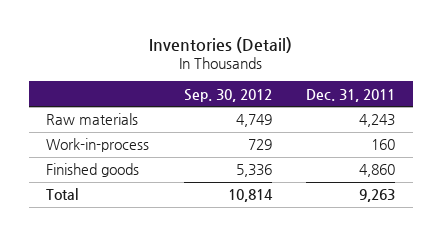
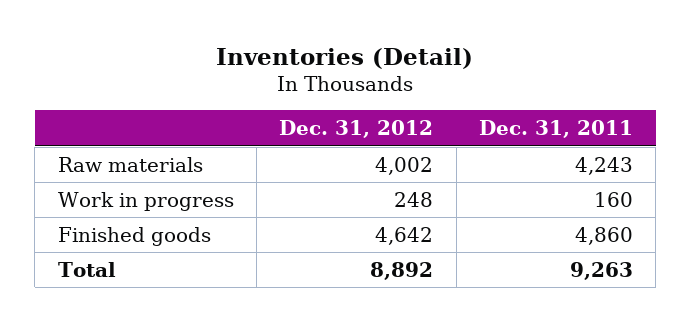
- | Sep. 30, 2012 | Dec. 31, 2011
+ | Dec. 31, 2012 | Dec. 31, 2011
- Work-in-process | 729 | 160
+ Work in progress | 248 | 160

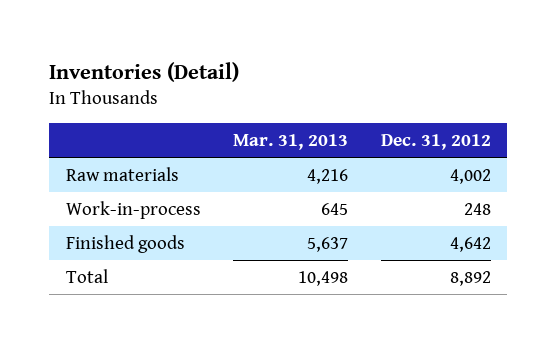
- | Dec. 31, 2012 | Dec. 31, 2011
+ | Mar. 31, 2013 | Dec. 31, 2012
- Work in progress | 248 | 160
+ Work-in-process | 645 | 248

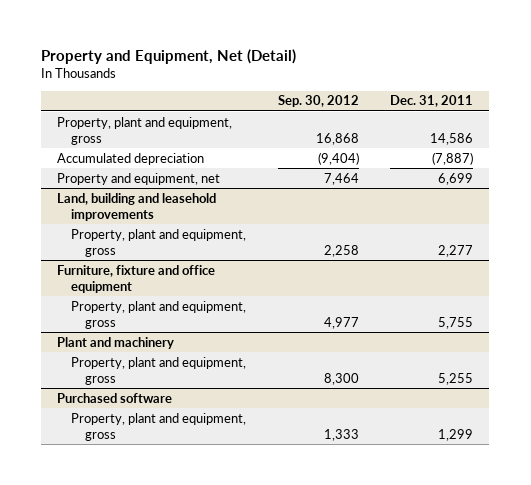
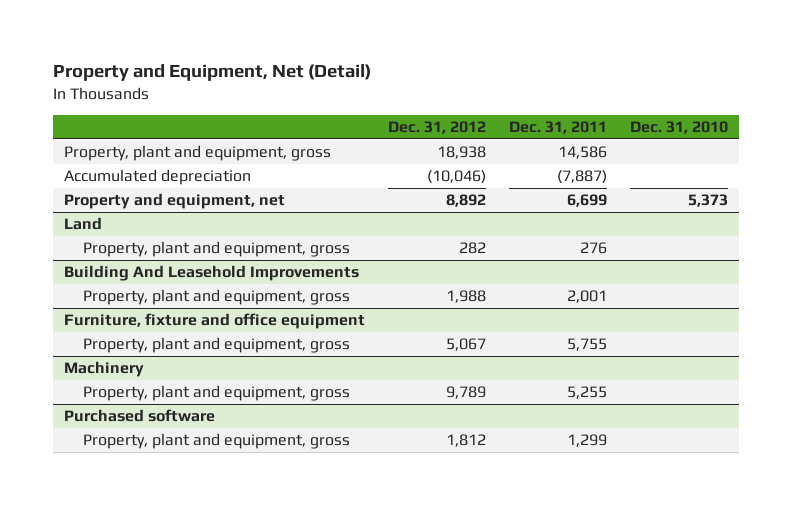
- | Sep. 30, 2012 | Dec. 31, 2011
+ | Dec. 31, 2012 | Dec. 31, 2011 | Dec. 31, 2010
- Land, building and leasehold improvements
- Property, plant and equipment, gross | 2,258 | 2,277
+ Land
+ Property, plant and equipment, gross | 282 | 276 |
+ Building And Leasehold Improvements
+ Property, plant and equipment, gross | 1,988 | 2,001 |
- Plant and machinery
+ Machinery

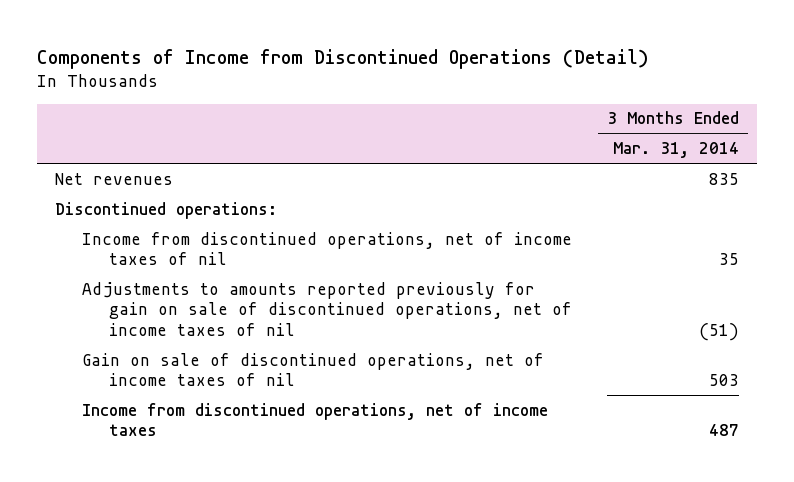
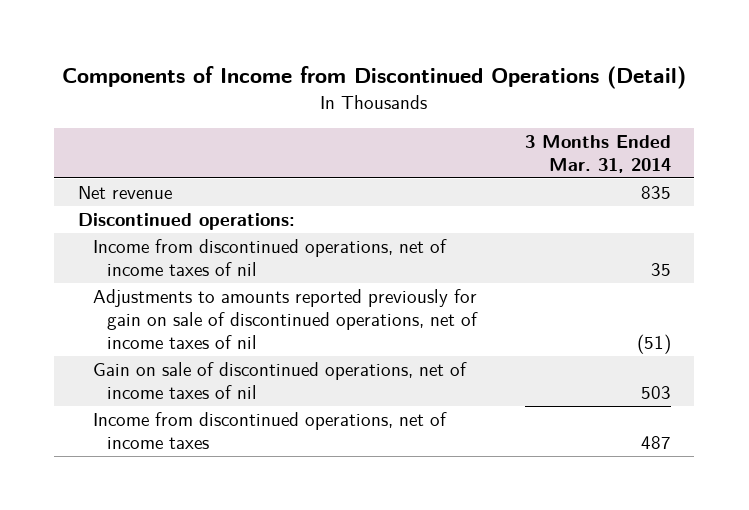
- Net revenues | 835
+ Net revenue | 835

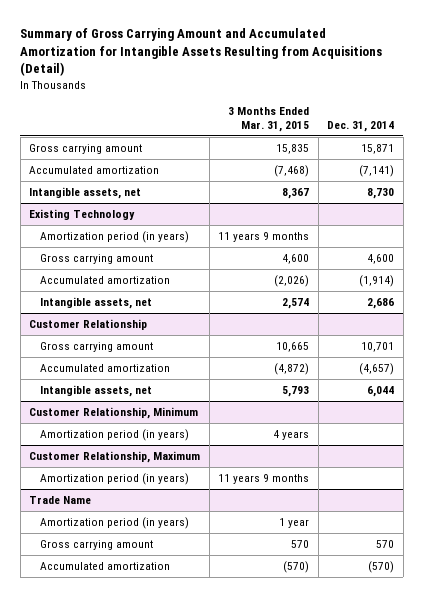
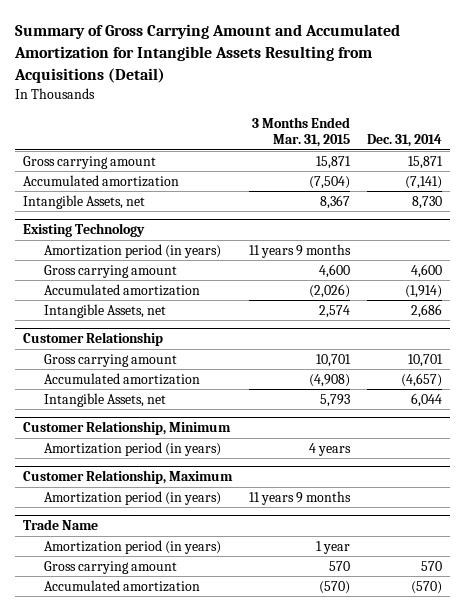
- Gross carrying amount | 15,835 | 15,871
- Accumulated amortization | (7,468) | (7,141)
- Intangible assets, net | 8,367 | 8,730
+ Gross carrying amount | 15,871 | 15,871
+ Accumulated amortization | (7,504) | (7,141)
+ Intangible Assets, net | 8,367 | 8,730
@ Existing Technology
- Intangible assets, net | 2,574 | 2,686
+ Intangible Assets, net | 2,574 | 2,686
@ Customer Relationship
- Gross carrying amount | 10,665 | 10,701
- Accumulated amortization | (4,872) | (4,657)
- Intangible assets, net | 5,793 | 6,044
+ Gross carrying amount | 10,701 | 10,701
+ Accumulated amortization | (4,908) | (4,657)
+ Intangible Assets, net | 5,793 | 6,044

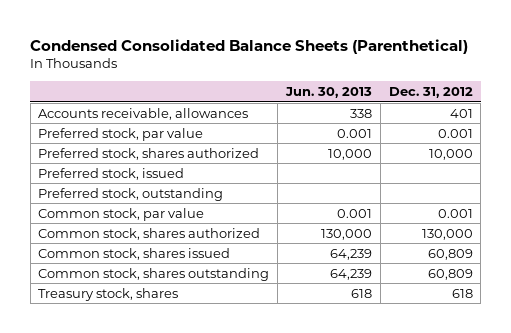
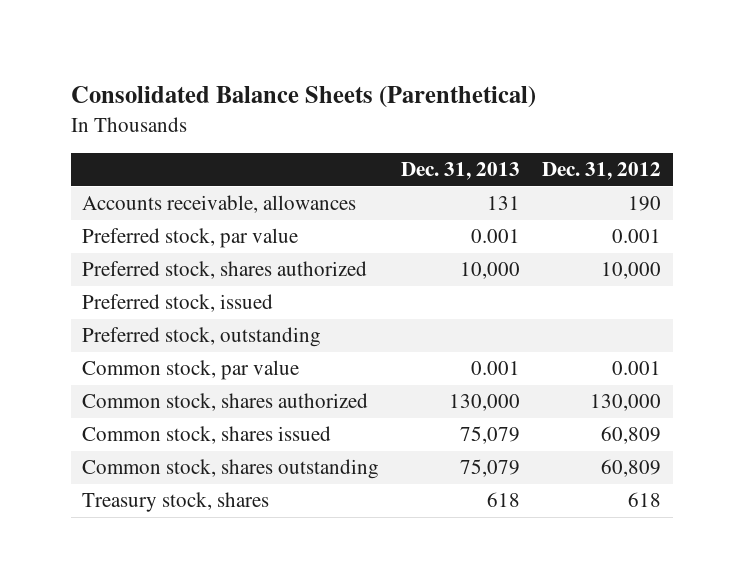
- Condensed Consolidated Balance Sheets (Parenthetical)
+ Consolidated Balance Sheets (Parenthetical)
- | Jun. 30, 2013 | Dec. 31, 2012
+ | Dec. 31, 2013 | Dec. 31, 2012
- Accounts receivable, allowances | 338 | 401
+ Accounts receivable, allowances | 131 | 190

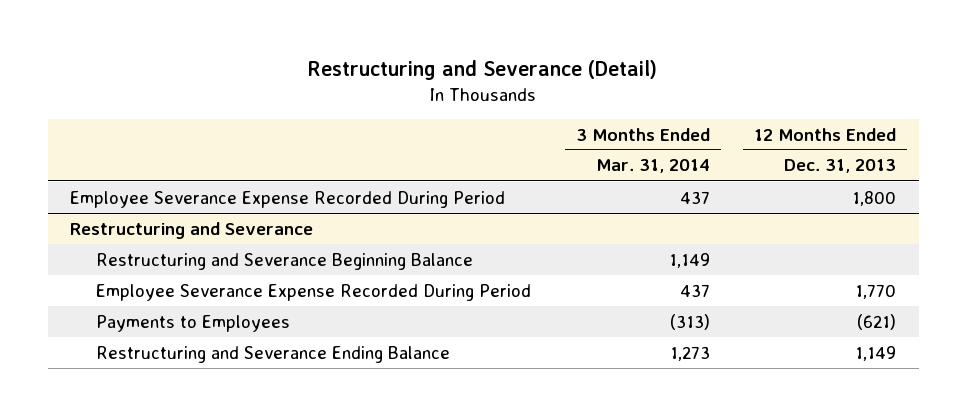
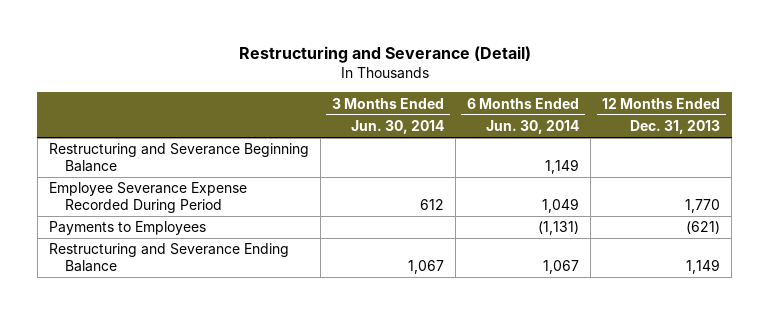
- | 3 Months Ended Mar. 31, 2014 | 12 Months Ended Dec. 31, 2013
+ | 3 Months Ended Jun. 30, 2014 | 6 Months Ended Jun. 30, 2014 | 12 Months Ended Dec. 31, 2013
- Employee Severance Expense Recorded During Period | 437 | 1,800
- Restructuring and Severance

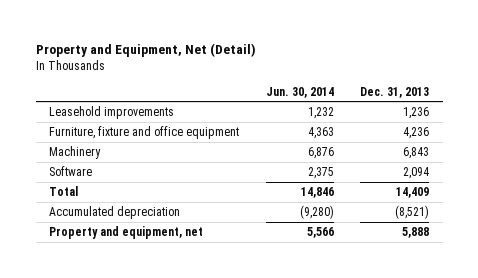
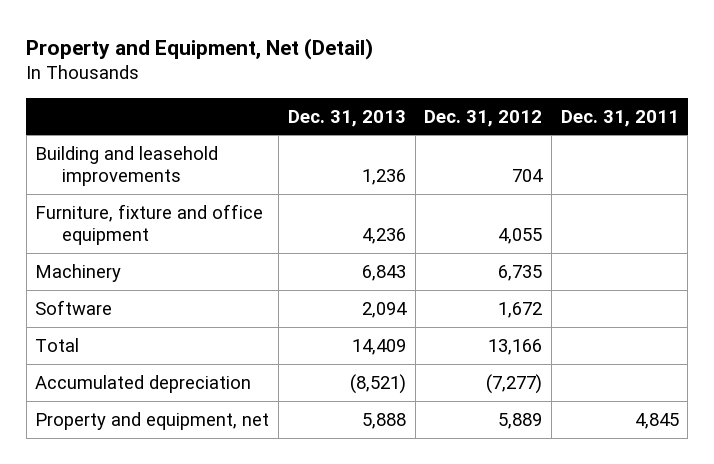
- | Jun. 30, 2014 | Dec. 31, 2013
+ | Dec. 31, 2013 | Dec. 31, 2012 | Dec. 31, 2011
- Leasehold improvements | 1,232 | 1,236
+ Building and leasehold improvements | 1,236 | 704 |

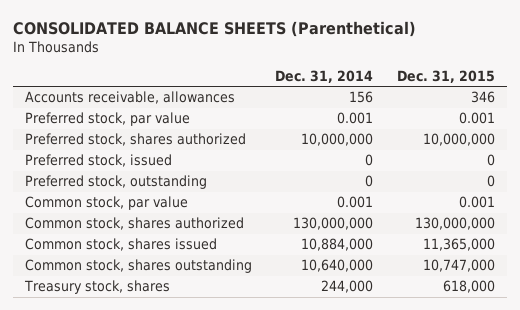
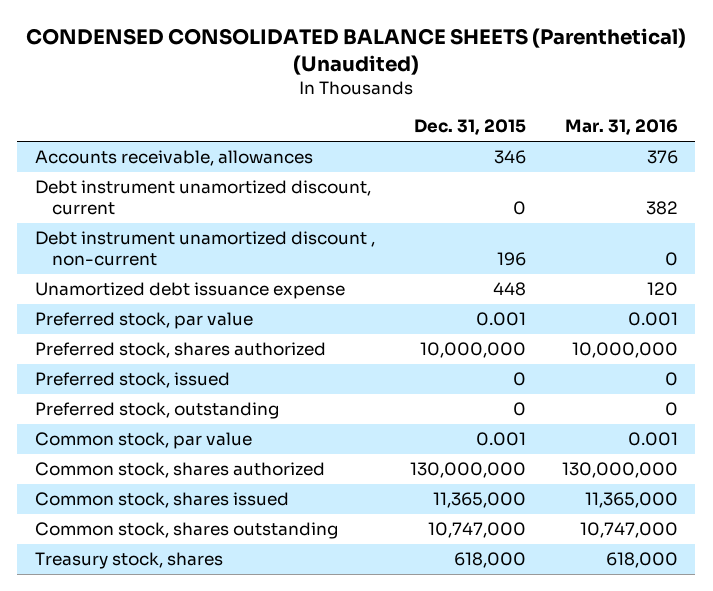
- CONSOLIDATED BALANCE SHEETS (Parenthetical)
+ CONDENSED CONSOLIDATED BALANCE SHEETS (Parenthetical) (Unaudited)
- | Dec. 31, 2014 | Dec. 31, 2015
+ | Dec. 31, 2015 | Mar. 31, 2016
+ Debt instrument unamortized discount, current | 0 | 382
+ Debt instrument unamortized discount , non-current | 196 | 0
+ Unamortized debt issuance expense | 448 | 120

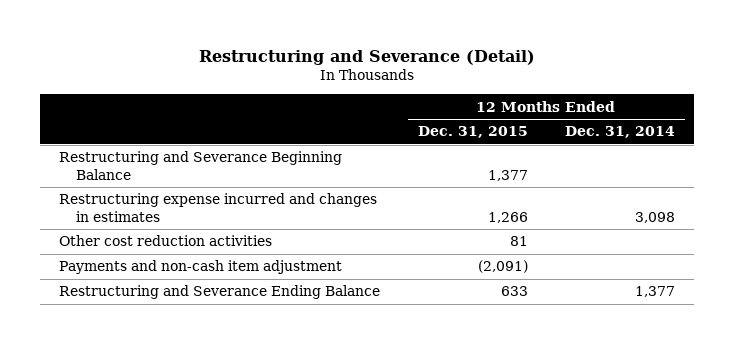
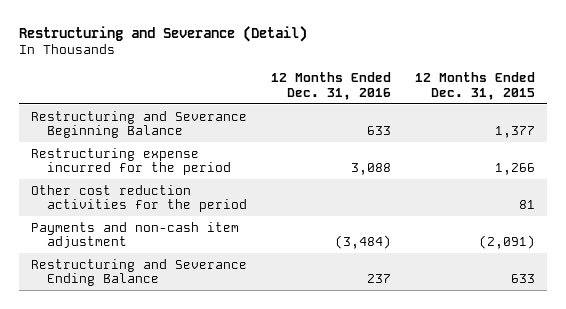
- | 12 Months Ended Dec. 31, 2015 | 12 Months Ended Dec. 31, 2014
+ | 12 Months Ended Dec. 31, 2016 | 12 Months Ended Dec. 31, 2015
- Restructuring expense incurred and changes in estimates | 1,266 | 3,098
- Other cost reduction activities | 81 |
+ Restructuring expense incurred for the period | 3,088 | 1,266
+ Other cost reduction activities for the period | | 81

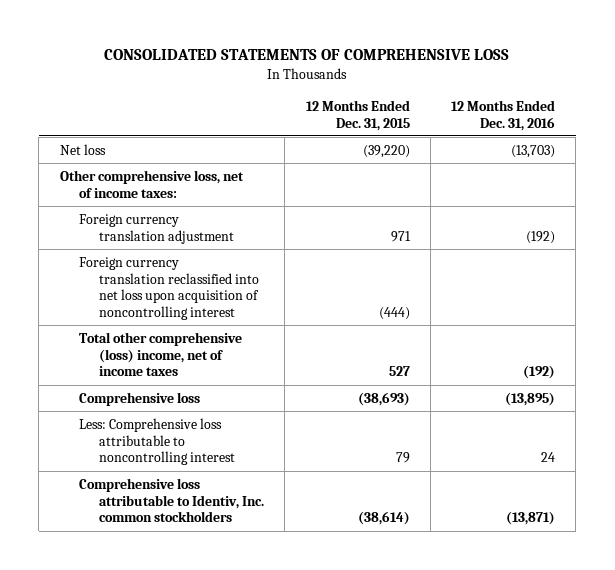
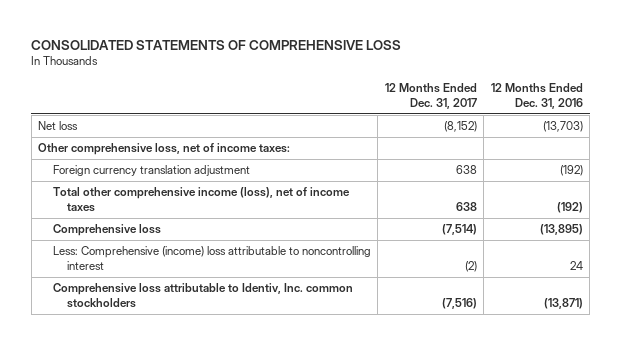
- | 12 Months Ended Dec. 31, 2015 | 12 Months Ended Dec. 31, 2016
+ | 12 Months Ended Dec. 31, 2017 | 12 Months Ended Dec. 31, 2016
- Foreign currency translation reclassified into net loss upon acquisition of noncontrolling interest | (444) |
- Total other comprehensive (loss) income, net of income taxes | 527 | (192)
+ Total other comprehensive income (loss), net of income taxes | 638 | (192)
- Less: Comprehensive loss attributable to noncontrolling interest | 79 | 24
+ Less: Comprehensive (income) loss attributable to noncontrolling interest | (2) | 24

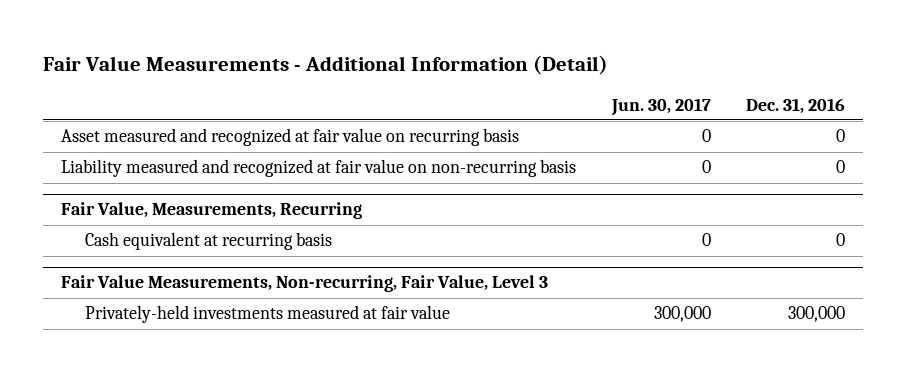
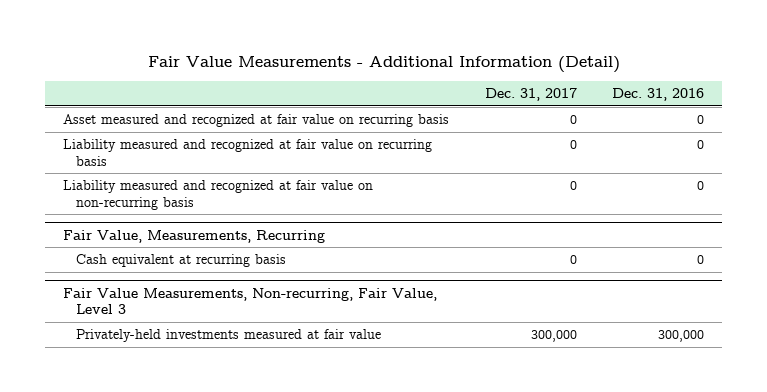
- | Jun. 30, 2017 | Dec. 31, 2016
+ | Dec. 31, 2017 | Dec. 31, 2016
+ Liability measured and recognized at fair value on recurring basis | 0 | 0

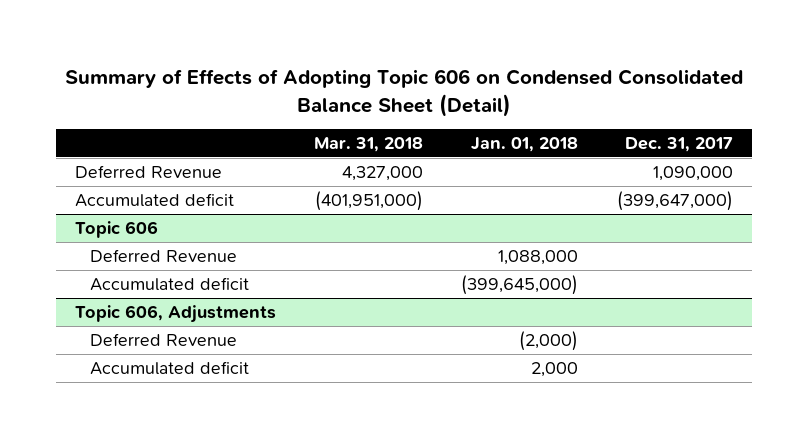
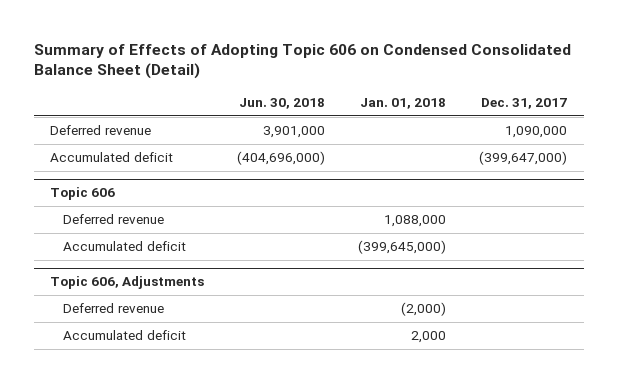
- | Mar. 31, 2018 | Jan. 01, 2018 | Dec. 31, 2017
+ | Jun. 30, 2018 | Jan. 01, 2018 | Dec. 31, 2017
- Deferred Revenue | 4,327,000 | | 1,090,000
+ Deferred revenue | 3,901,000 | | 1,090,000
@ Topic 606
- Deferred Revenue | | 1,088,000 |
+ Deferred revenue | | 1,088,000 |
@ Topic 606, Adjustments
- Deferred Revenue | | (2,000) |
+ Deferred revenue | | (2,000) |

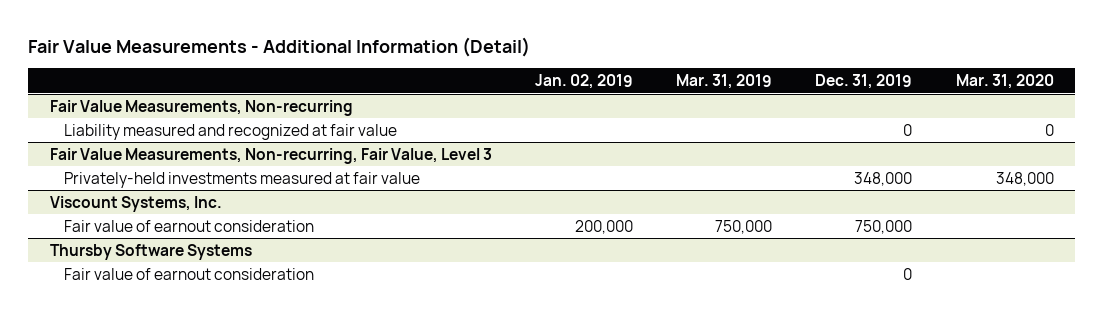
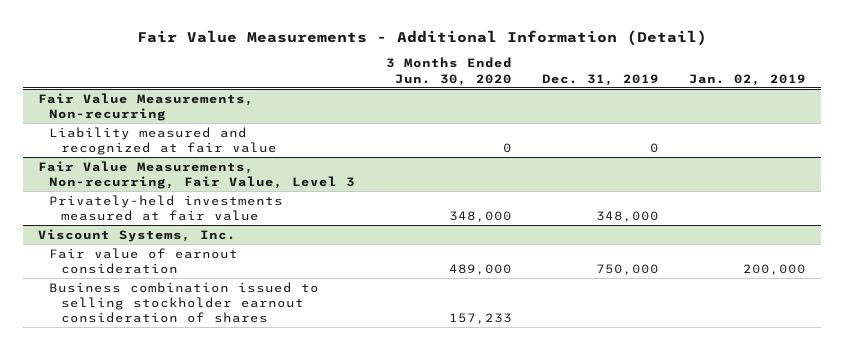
- | Jan. 02, 2019 | Mar. 31, 2019 | Dec. 31, 2019 | Mar. 31, 2020
+ | 3 Months Ended Jun. 30, 2020 | Dec. 31, 2019 | Jan. 02, 2019
- Thursby Software Systems
- Fair value of earnout consideration | | | 0 |
@ Viscount Systems, Inc.
+ Business combination issued to selling stockholder earnout consideration of shares | 157,233 | |

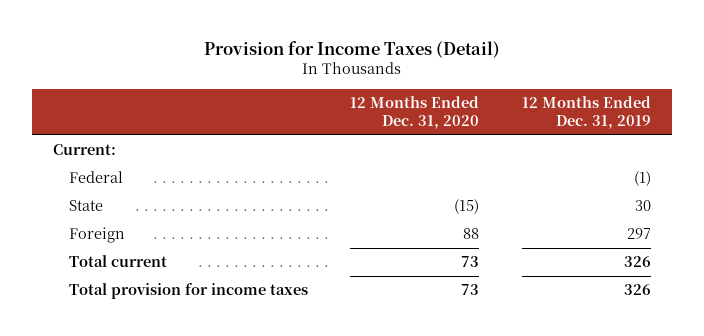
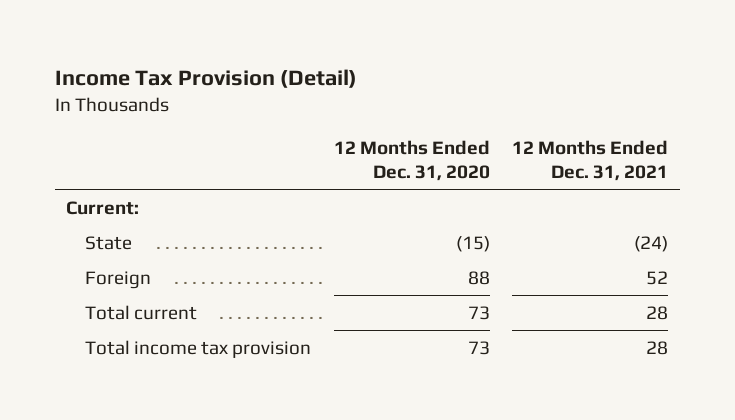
- Provision for Income Taxes (Detail)
+ Income Tax Provision (Detail)
- | 12 Months Ended Dec. 31, 2020 | 12 Months Ended Dec. 31, 2019
+ | 12 Months Ended Dec. 31, 2020 | 12 Months Ended Dec. 31, 2021
- Federal | | (1)
- Total provision for income taxes | 73 | 326
+ Total income tax provision | 73 | 28

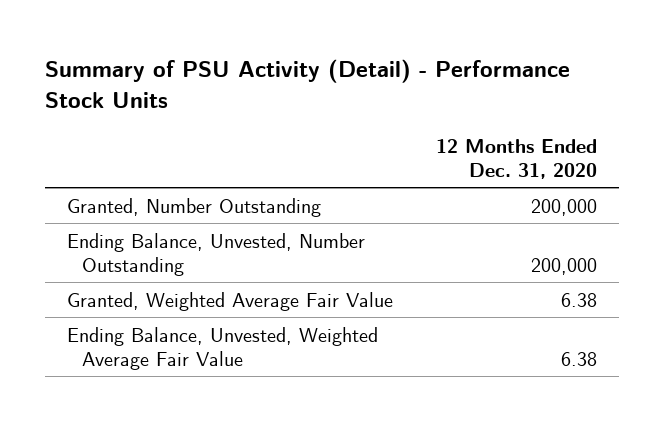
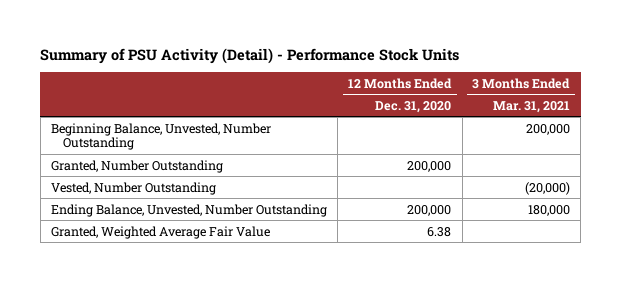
- | 12 Months Ended Dec. 31, 2020
+ | 12 Months Ended Dec. 31, 2020 | 3 Months Ended Mar. 31, 2021
+ Beginning Balance, Unvested, Number Outstanding | | 200,000
+ Vested, Number Outstanding | | (20,000)
- Ending Balance, Unvested, Weighted Average Fair Value | 6.38

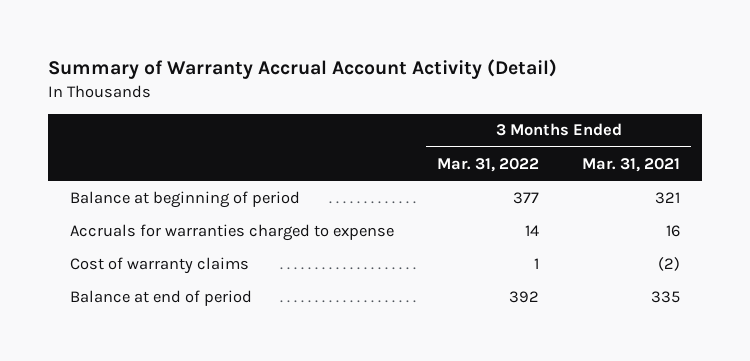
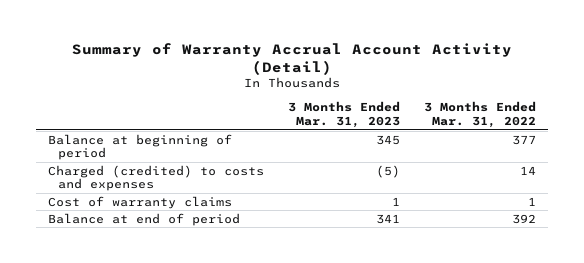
- | 3 Months Ended Mar. 31, 2022 | 3 Months Ended Mar. 31, 2021
+ | 3 Months Ended Mar. 31, 2023 | 3 Months Ended Mar. 31, 2022
- Accruals for warranties charged to expense | 14 | 16
+ Charged (credited) to costs and expenses | (5) | 14

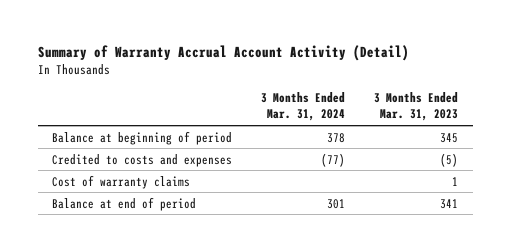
- | 3 Months Ended Mar. 31, 2023 | 3 Months Ended Mar. 31, 2022
+ | 3 Months Ended Mar. 31, 2024 | 3 Months Ended Mar. 31, 2023
- Charged (credited) to costs and expenses | (5) | 14
+ Credited to costs and expenses | (77) | (5)

